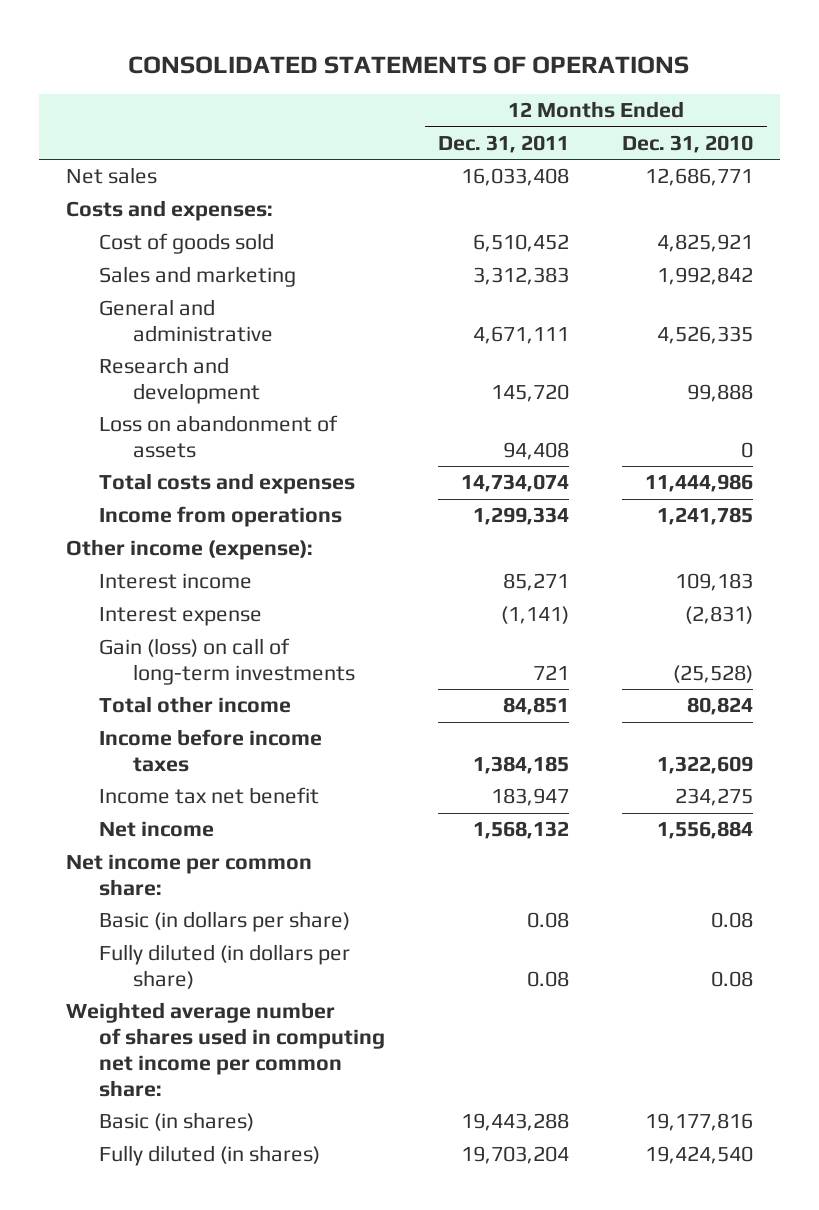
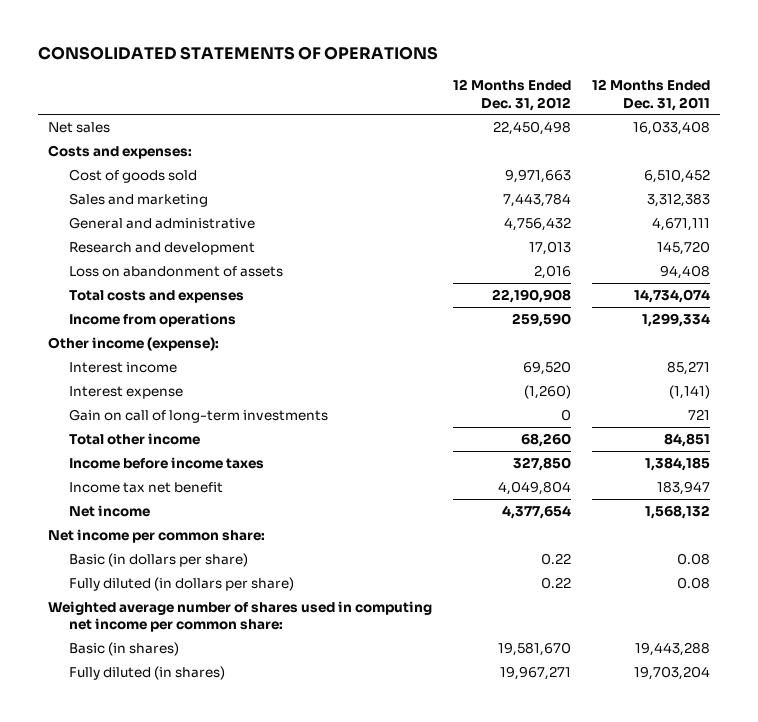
- | 12 Months Ended Dec. 31, 2011 | 12 Months Ended Dec. 31, 2010
+ | 12 Months Ended Dec. 31, 2012 | 12 Months Ended Dec. 31, 2011
- Gain (loss) on call of long-term investments | 721 | (25,528)
+ Gain on call of long-term investments | 0 | 721

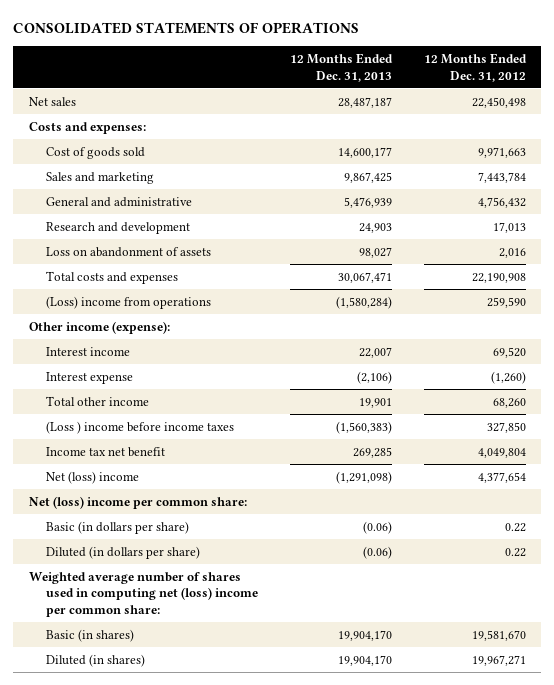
- | 12 Months Ended Dec. 31, 2012 | 12 Months Ended Dec. 31, 2011
+ | 12 Months Ended Dec. 31, 2013 | 12 Months Ended Dec. 31, 2012
- Income from operations | 259,590 | 1,299,334
+ (Loss) income from operations | (1,580,284) | 259,590
- Gain on call of long-term investments | 0 | 721
- Income before income taxes | 327,850 | 1,384,185
+ (Loss ) income before income taxes | (1,560,383) | 327,850
- Net income | 4,377,654 | 1,568,132
- Net income per common share:
+ Net (loss) income | (1,291,098) | 4,377,654
+ Net (loss) income per common share:
- Fully diluted (in dollars per share) | 0.22 | 0.08
- Weighted average number of shares used in computing net income per common share:
+ Diluted (in dollars per share) | (0.06) | 0.22
+ Weighted average number of shares used in computing net (loss) income per common share:
- Fully diluted (in shares) | 19,967,271 | 19,703,204
+ Diluted (in shares) | 19,904,170 | 19,967,271

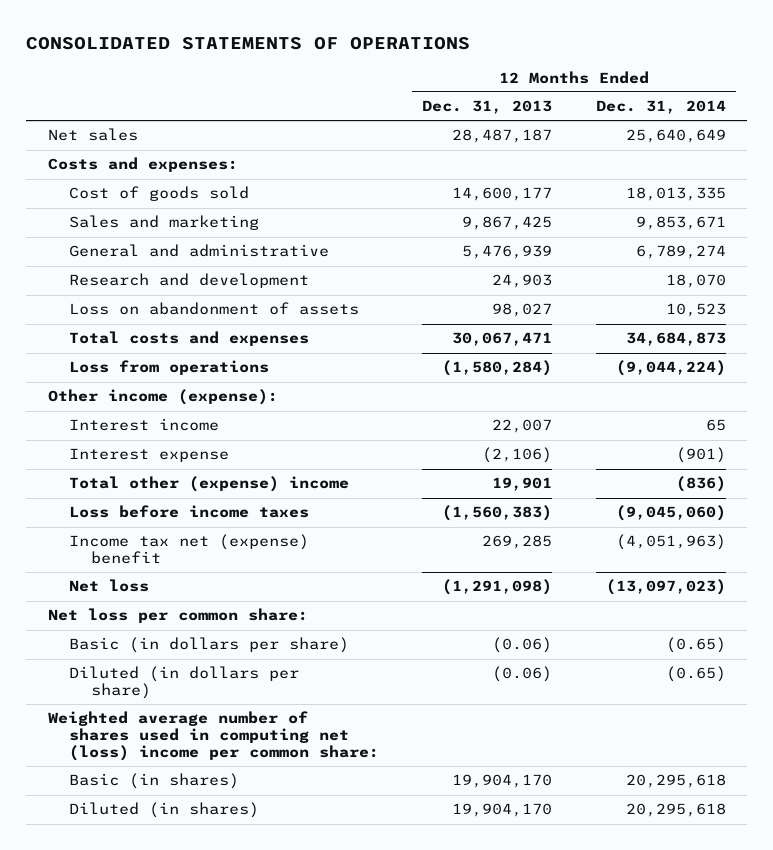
- | 12 Months Ended Dec. 31, 2013 | 12 Months Ended Dec. 31, 2012
+ | 12 Months Ended Dec. 31, 2013 | 12 Months Ended Dec. 31, 2014
- (Loss) income from operations | (1,580,284) | 259,590
+ Loss from operations | (1,580,284) | (9,044,224)
- Total other income | 19,901 | 68,260
- (Loss ) income before income taxes | (1,560,383) | 327,850
- Income tax net benefit | 269,285 | 4,049,804
- Net (loss) income | (1,291,098) | 4,377,654
- Net (loss) income per common share:
+ Total other (expense) income | 19,901 | (836)
+ Loss before income taxes | (1,560,383) | (9,045,060)
+ Income tax net (expense) benefit | 269,285 | (4,051,963)
+ Net loss | (1,291,098) | (13,097,023)
+ Net loss per common share:

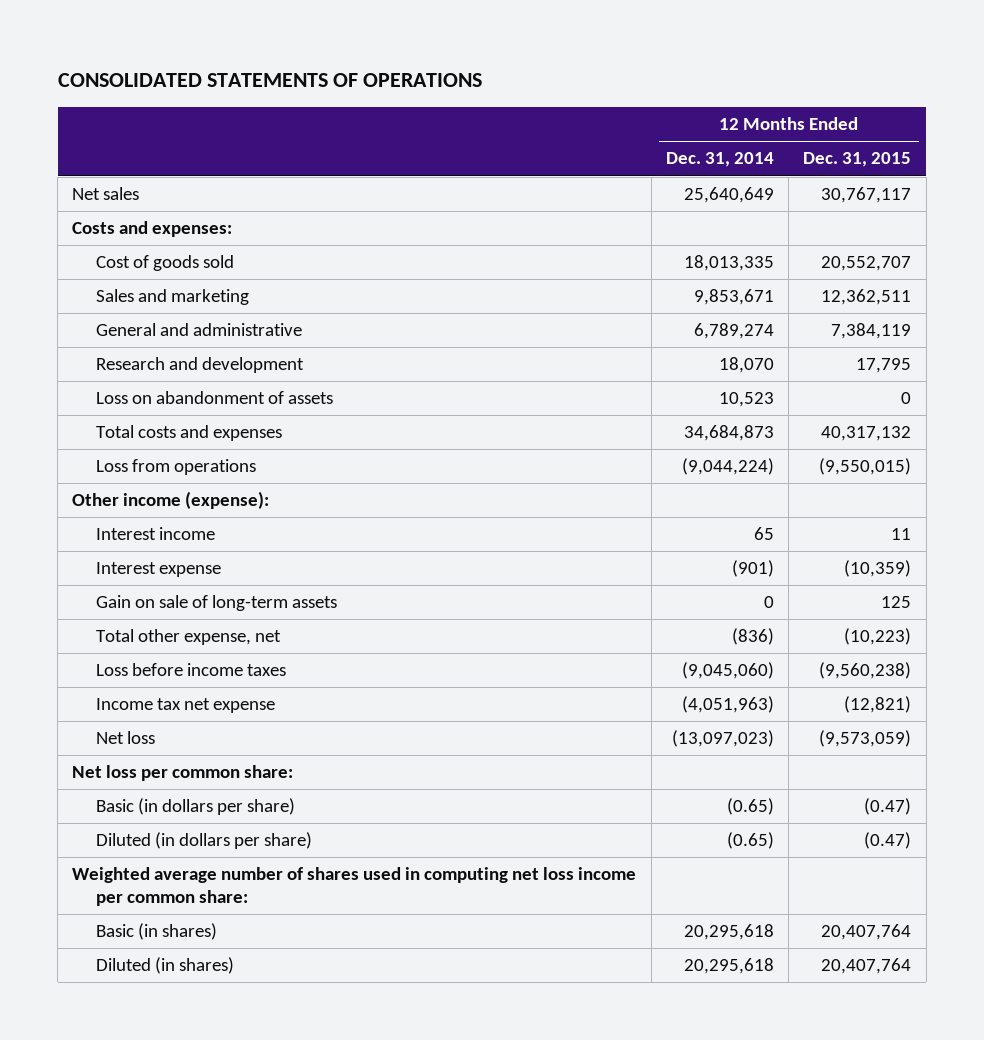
- | 12 Months Ended Dec. 31, 2013 | 12 Months Ended Dec. 31, 2014
+ | 12 Months Ended Dec. 31, 2014 | 12 Months Ended Dec. 31, 2015
- Total other (expense) income | 19,901 | (836)
+ Gain on sale of long-term assets | 0 | 125
+ Total other expense, net | (836) | (10,223)
- Income tax net (expense) benefit | 269,285 | (4,051,963)
+ Income tax net expense | (4,051,963) | (12,821)
- Weighted average number of shares used in computing net (loss) income per common share:
+ Weighted average number of shares used in computing net loss income per common share:

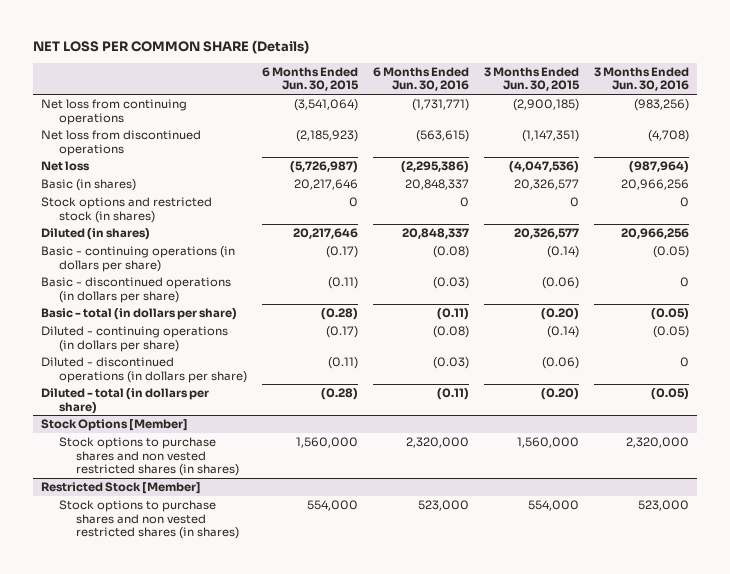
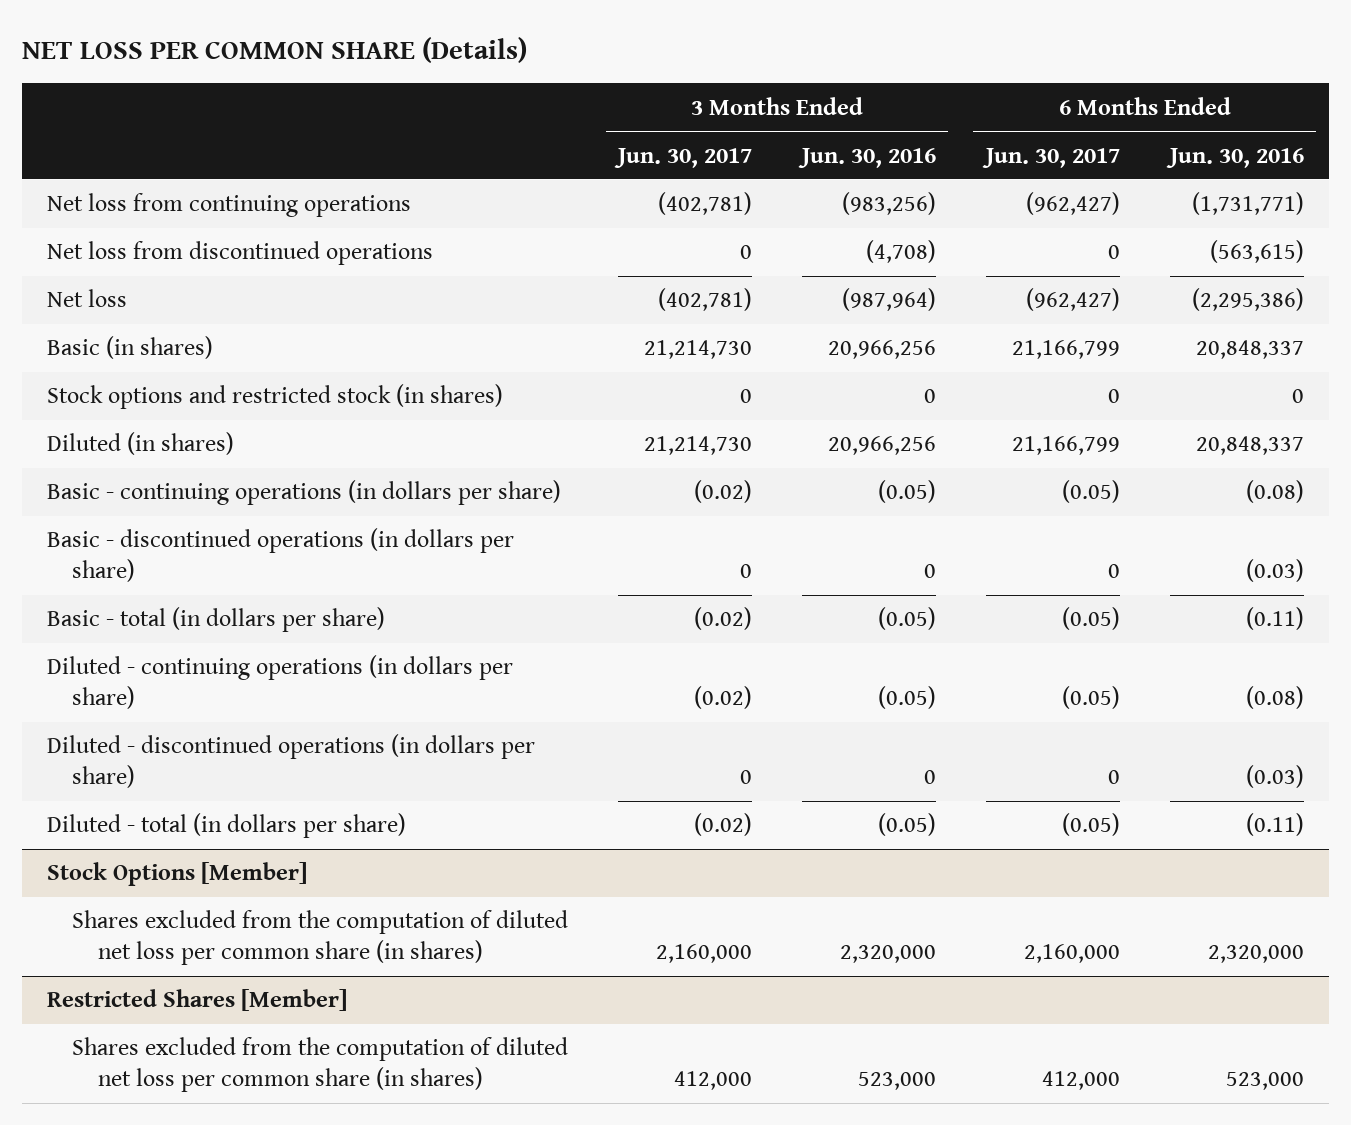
- | 6 Months Ended Jun. 30, 2015 | 6 Months Ended Jun. 30, 2016 | 3 Months Ended Jun. 30, 2015 | 3 Months Ended Jun. 30, 2016
+ | 3 Months Ended Jun. 30, 2017 | 3 Months Ended Jun. 30, 2016 | 6 Months Ended Jun. 30, 2017 | 6 Months Ended Jun. 30, 2016
@ Stock Options [Member]
- Stock options to purchase shares and non vested restricted shares (in shares) | 1,560,000 | 2,320,000 | 1,560,000 | 2,320,000
- Restricted Stock [Member]
- Stock options to purchase shares and non vested restricted shares (in shares) | 554,000 | 523,000 | 554,000 | 523,000
@ Stock Options [Member]
+ Shares excluded from the computation of diluted net loss per common share (in shares) | 2,160,000 | 2,320,000 | 2,160,000 | 2,320,000
+ Restricted Shares [Member]
+ Shares excluded from the computation of diluted net loss per common share (in shares) | 412,000 | 523,000 | 412,000 | 523,000

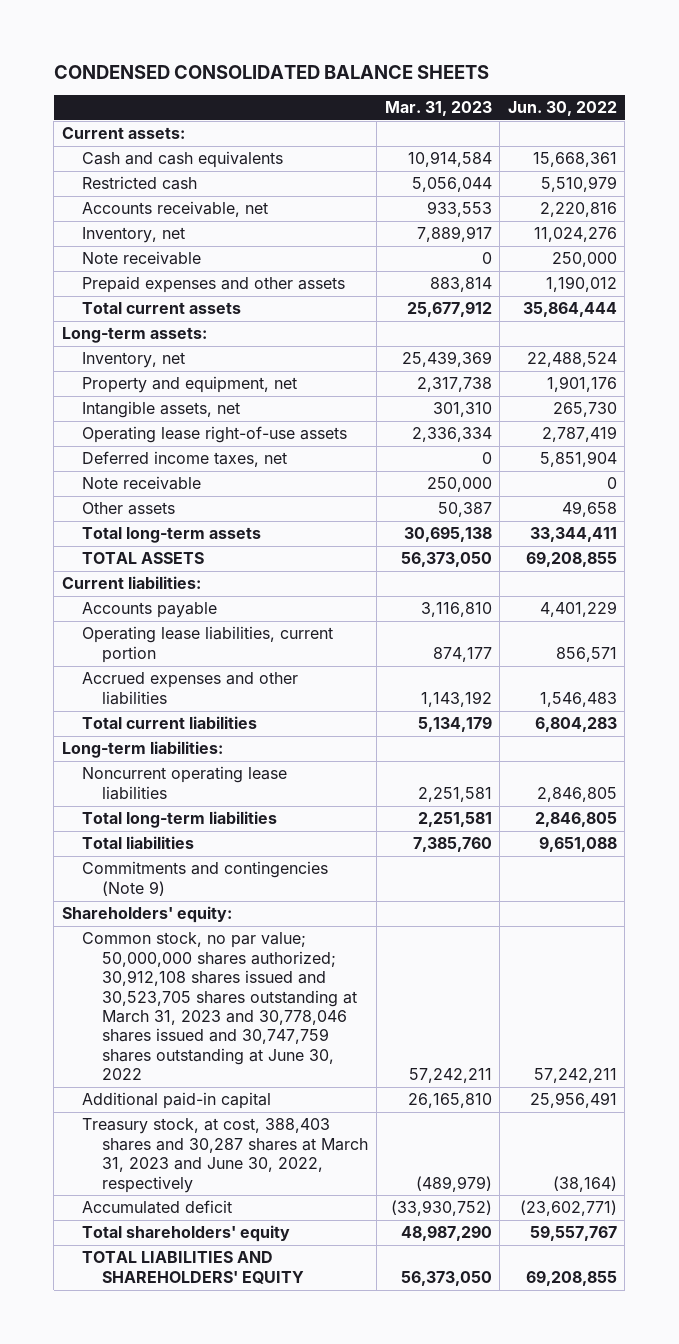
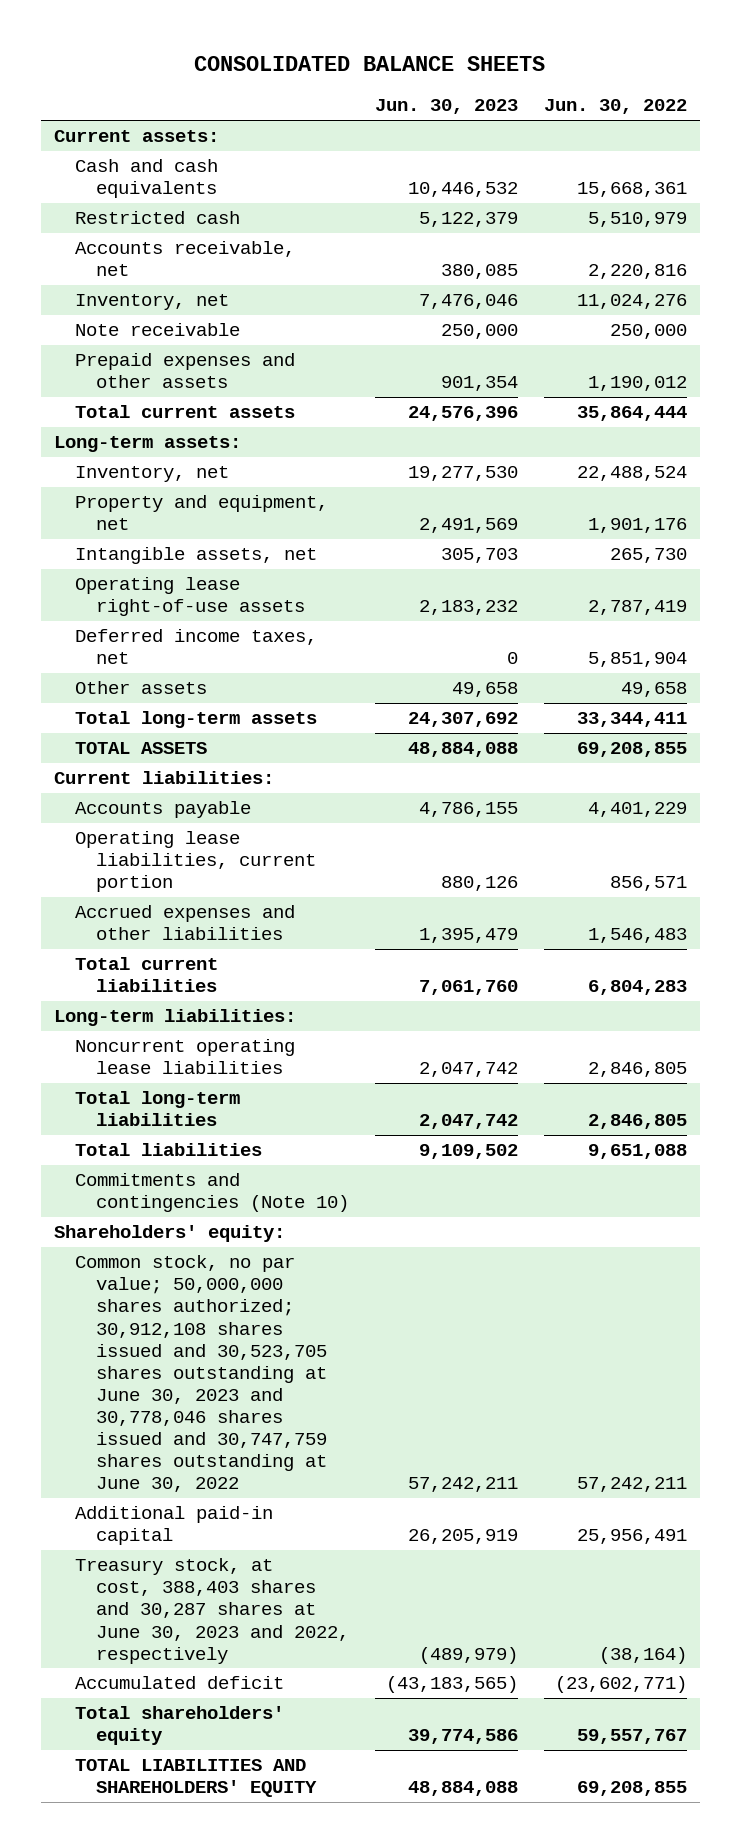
- CONDENSED CONSOLIDATED BALANCE SHEETS
+ CONSOLIDATED BALANCE SHEETS
- | Mar. 31, 2023 | Jun. 30, 2022
+ | Jun. 30, 2023 | Jun. 30, 2022
- Note receivable | 250,000 | 0
- Commitments and contingencies (Note 9)
+ Commitments and contingencies (Note 10)
- Common stock, no par value; 50,000,000 shares authorized; 30,912,108 shares issued and 30,523,705 shares outstanding at March 31, 2023 and 30,778,046 shares issued and 30,747,759 shares outstanding at June 30, 2022 | 57,242,211 | 57,242,211
+ Common stock, no par value; 50,000,000 shares authorized; 30,912,108 shares issued and 30,523,705 shares outstanding at June 30, 2023 and 30,778,046 shares issued and 30,747,759 shares outstanding at June 30, 2022 | 57,242,211 | 57,242,211
- Treasury stock, at cost, 388,403 shares and 30,287 shares at March 31, 2023 and June 30, 2022, respectively | (489,979) | (38,164)
+ Treasury stock, at cost, 388,403 shares and 30,287 shares at June 30, 2023 and 2022, respectively | (489,979) | (38,164)

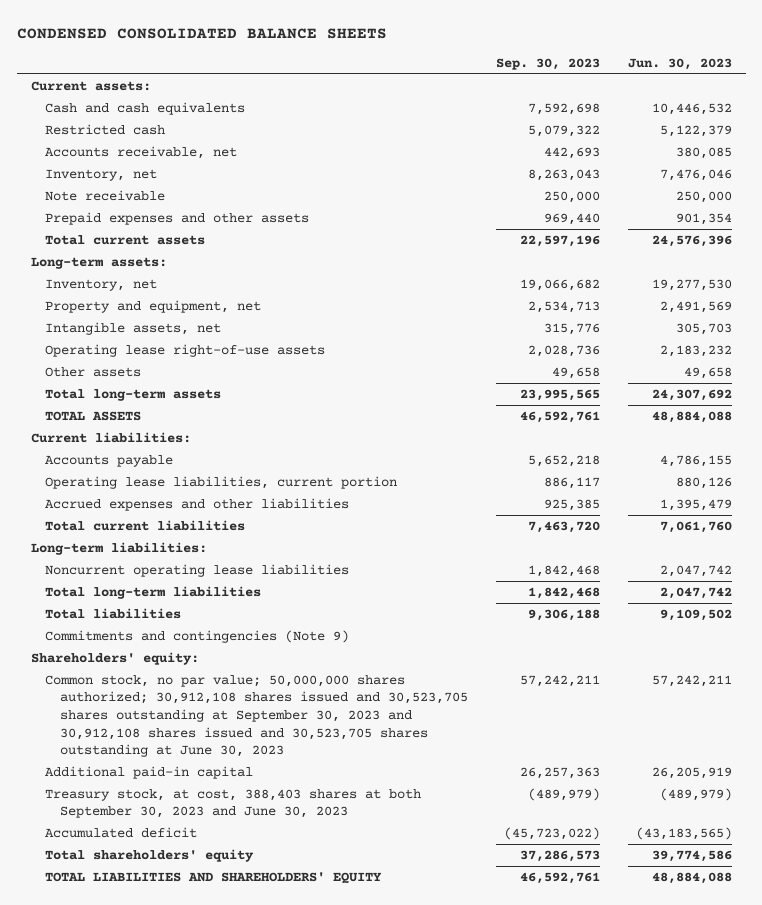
- CONSOLIDATED BALANCE SHEETS
+ CONDENSED CONSOLIDATED BALANCE SHEETS
- | Jun. 30, 2023 | Jun. 30, 2022
+ | Sep. 30, 2023 | Jun. 30, 2023
- Deferred income taxes, net | 0 | 5,851,904
- Commitments and contingencies (Note 10)
+ Commitments and contingencies (Note 9)
- Common stock, no par value; 50,000,000 shares authorized; 30,912,108 shares issued and 30,523,705 shares outstanding at June 30, 2023 and 30,778,046 shares issued and 30,747,759 shares outstanding at June 30, 2022 | 57,242,211 | 57,242,211
+ Common stock, no par value; 50,000,000 shares authorized; 30,912,108 shares issued and 30,523,705 shares outstanding at September 30, 2023 and 30,912,108 shares issued and 30,523,705 shares outstanding at June 30, 2023 | 57,242,211 | 57,242,211
- Treasury stock, at cost, 388,403 shares and 30,287 shares at June 30, 2023 and 2022, respectively | (489,979) | (38,164)
+ Treasury stock, at cost, 388,403 shares at both September 30, 2023 and June 30, 2023 | (489,979) | (489,979)

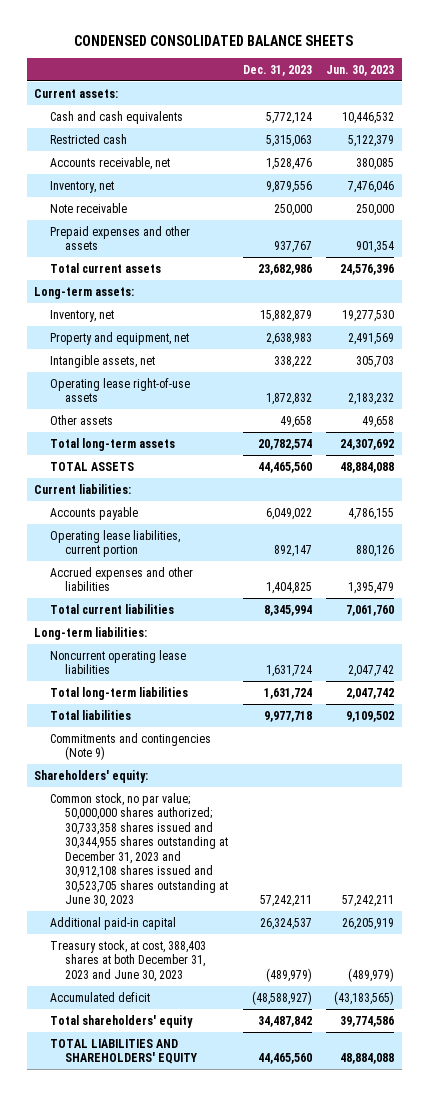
- | Sep. 30, 2023 | Jun. 30, 2023
+ | Dec. 31, 2023 | Jun. 30, 2023
- Common stock, no par value; 50,000,000 shares authorized; 30,912,108 shares issued and 30,523,705 shares outstanding at September 30, 2023 and 30,912,108 shares issued and 30,523,705 shares outstanding at June 30, 2023 | 57,242,211 | 57,242,211
+ Common stock, no par value; 50,000,000 shares authorized; 30,733,358 shares issued and 30,344,955 shares outstanding at December 31, 2023 and 30,912,108 shares issued and 30,523,705 shares outstanding at June 30, 2023 | 57,242,211 | 57,242,211
- Treasury stock, at cost, 388,403 shares at both September 30, 2023 and June 30, 2023 | (489,979) | (489,979)
+ Treasury stock, at cost, 388,403 shares at both December 31, 2023 and June 30, 2023 | (489,979) | (489,979)

